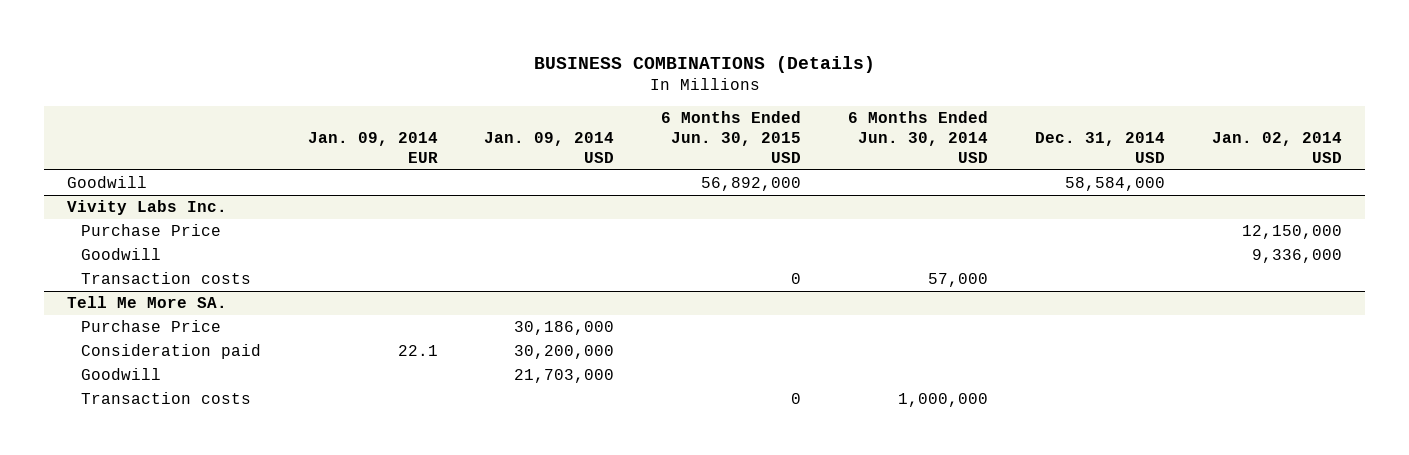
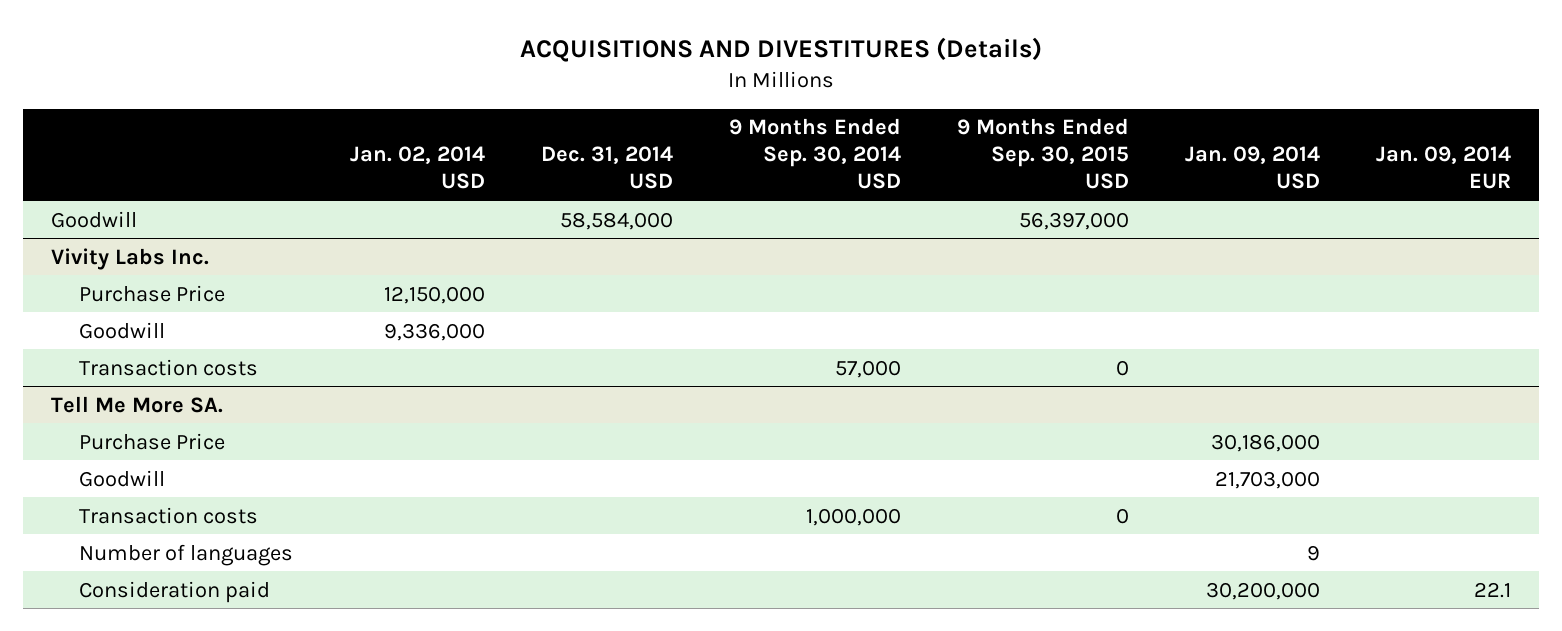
- BUSINESS COMBINATIONS (Details)
+ ACQUISITIONS AND DIVESTITURES (Details)
- | Jan. 09, 2014 EUR | Jan. 09, 2014 USD | 6 Months Ended Jun. 30, 2015 USD | 6 Months Ended Jun. 30, 2014 USD | Dec. 31, 2014 USD | Jan. 02, 2014 USD
+ | Jan. 02, 2014 USD | Dec. 31, 2014 USD | 9 Months Ended Sep. 30, 2014 USD | 9 Months Ended Sep. 30, 2015 USD | Jan. 09, 2014 USD | Jan. 09, 2014 EUR
@ Tell Me More SA.
+ Number of languages | | | | | 9 |
moved down: Consideration paid | | | | | 30,200,000 | 22.1

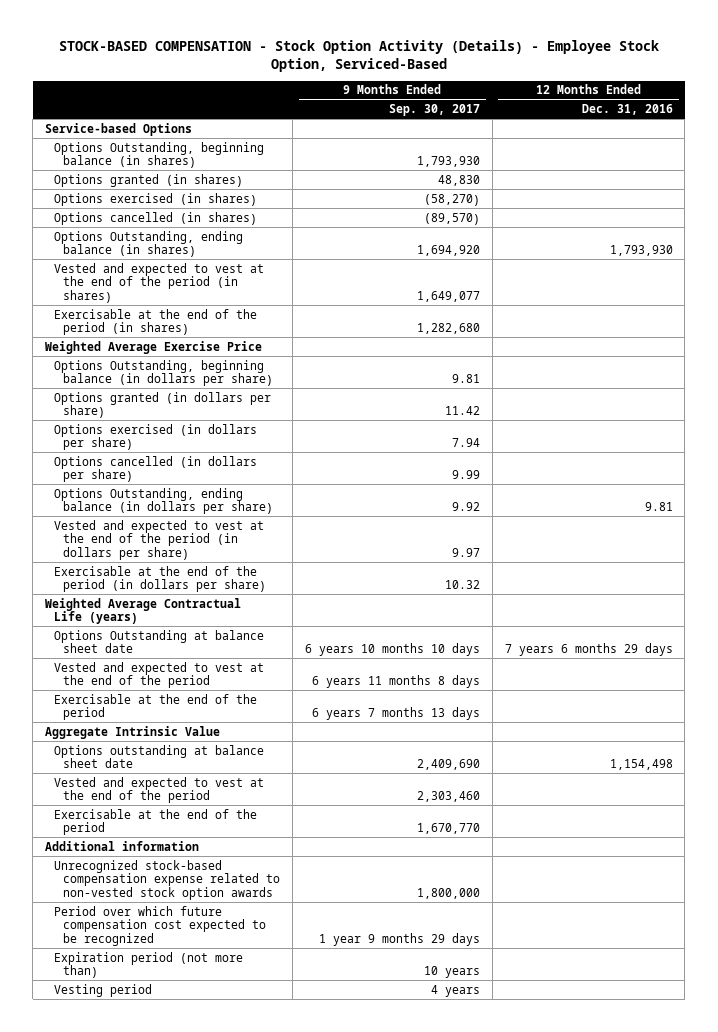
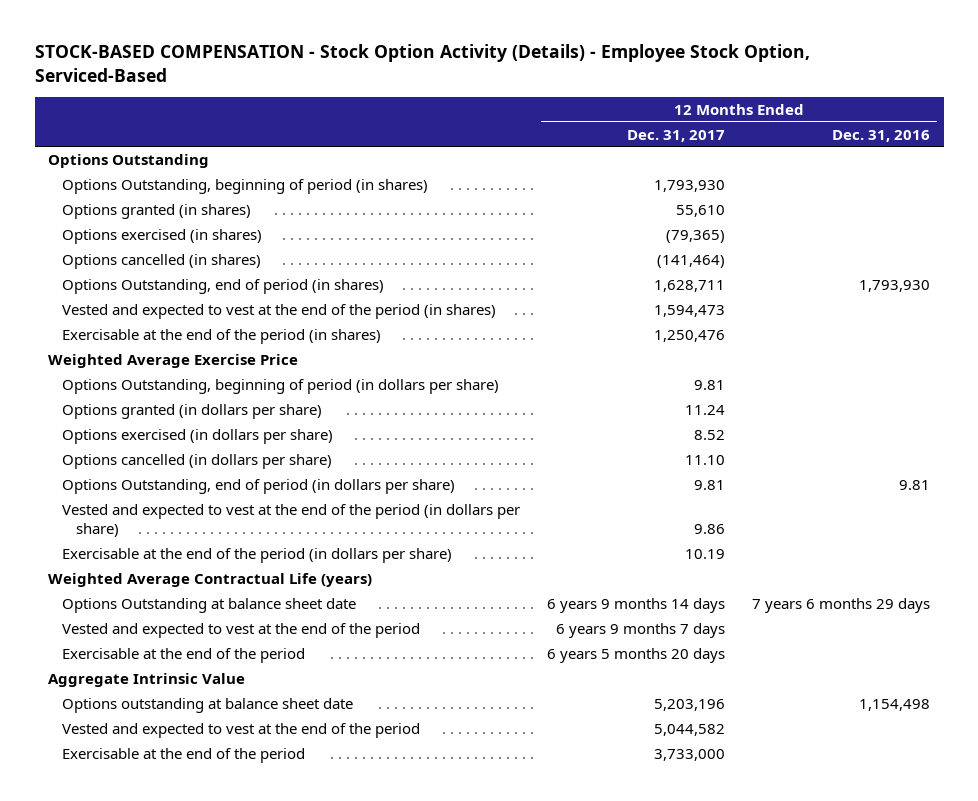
- | 9 Months Ended Sep. 30, 2017 | 12 Months Ended Dec. 31, 2016
+ | 12 Months Ended Dec. 31, 2017 | 12 Months Ended Dec. 31, 2016
- Service-based Options
- Options Outstanding, beginning balance (in shares) | 1,793,930 |
+ Options Outstanding
+ Options Outstanding, beginning of period (in shares) | 1,793,930 |
- Options Outstanding, ending balance (in shares) | 1,694,920 | 1,793,930
+ Options Outstanding, end of period (in shares) | 1,628,711 | 1,793,930
- Options Outstanding, beginning balance (in dollars per share) | 9.81 |
+ Options Outstanding, beginning of period (in dollars per share) | 9.81 |
- Options Outstanding, ending balance (in dollars per share) | 9.92 | 9.81
+ Options Outstanding, end of period (in dollars per share) | 9.81 | 9.81
- Additional information
- Unrecognized stock-based compensation expense related to non-vested stock option awards | 1,800,000 |
- Period over which future compensation cost expected to be recognized | 1 year 9 months 29 days |
- Expiration period (not more than) | 10 years |
- Vesting period | 4 years |

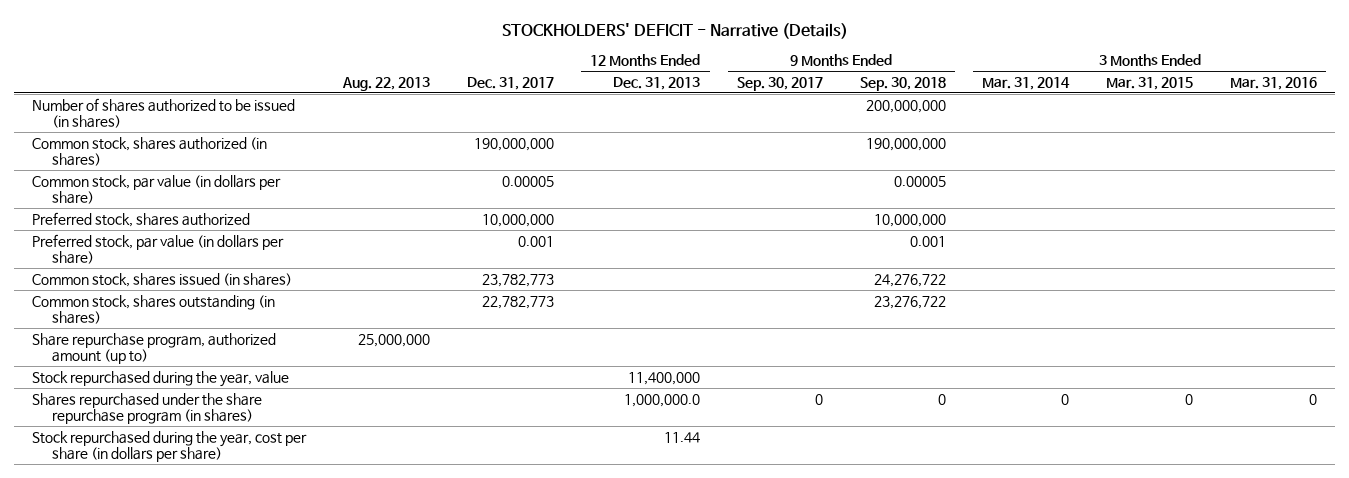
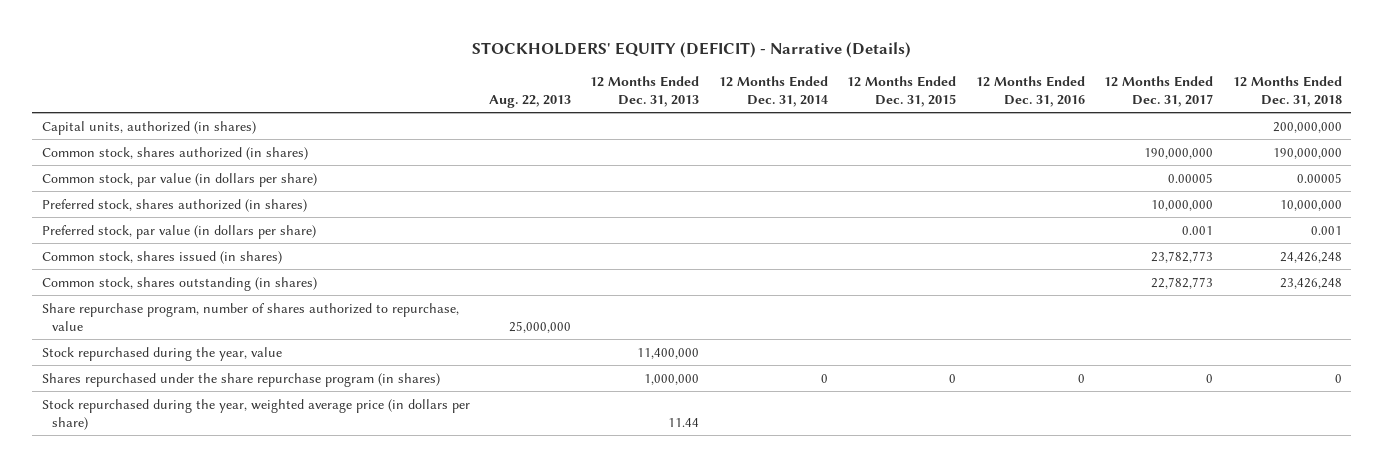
- STOCKHOLDERS' DEFICIT - Narrative (Details)
+ STOCKHOLDERS' EQUITY (DEFICIT) - Narrative (Details)
- | Aug. 22, 2013 | Dec. 31, 2017 | 12 Months Ended Dec. 31, 2013 | 9 Months Ended Sep. 30, 2017 | 9 Months Ended Sep. 30, 2018 | 3 Months Ended Mar. 31, 2014 | 3 Months Ended Mar. 31, 2015 | 3 Months Ended Mar. 31, 2016
+ | Aug. 22, 2013 | 12 Months Ended Dec. 31, 2013 | 12 Months Ended Dec. 31, 2014 | 12 Months Ended Dec. 31, 2015 | 12 Months Ended Dec. 31, 2016 | 12 Months Ended Dec. 31, 2017 | 12 Months Ended Dec. 31, 2018
- Number of shares authorized to be issued (in shares) | | | | | 200,000,000 | | |
+ Capital units, authorized (in shares) | | | | | | | 200,000,000
- Preferred stock, shares authorized | | 10,000,000 | | | 10,000,000 | | |
+ Preferred stock, shares authorized (in shares) | | | | | | 10,000,000 | 10,000,000
- Share repurchase program, authorized amount (up to) | 25,000,000 | | | | | | |
+ Share repurchase program, number of shares authorized to repurchase, value | 25,000,000 | | | | | |
- Shares repurchased under the share repurchase program (in shares) | | | 1,000,000.0 | 0 | 0 | 0 | 0 | 0
- Stock repurchased during the year, cost per share (in dollars per share) | | | 11.44 | | | | |
+ Shares repurchased under the share repurchase program (in shares) | | 1,000,000 | 0 | 0 | 0 | 0 | 0
+ Stock repurchased during the year, weighted average price (in dollars per share) | | 11.44 | | | | |

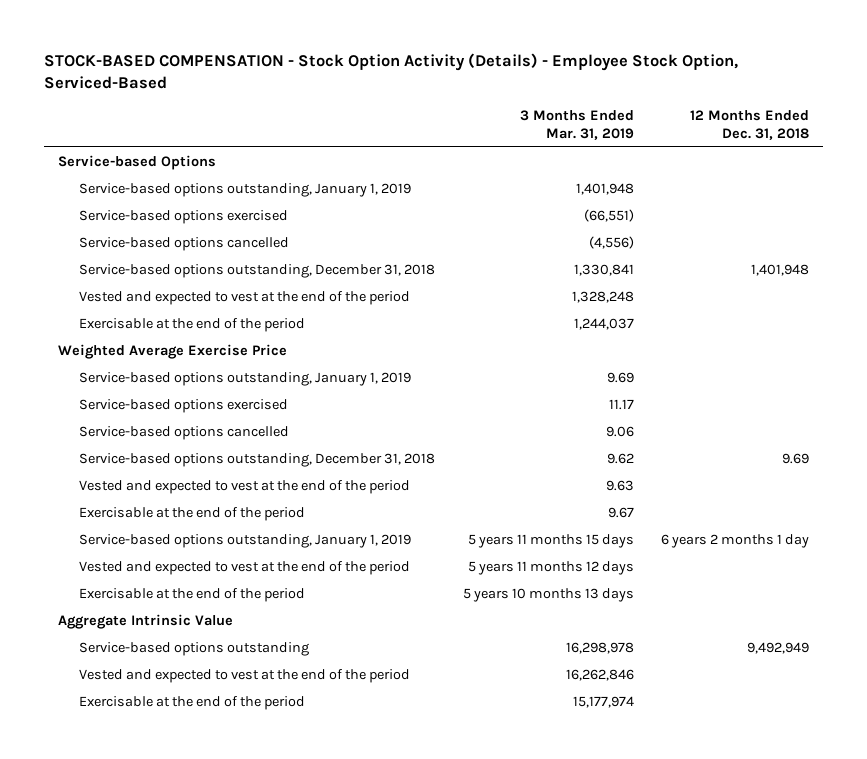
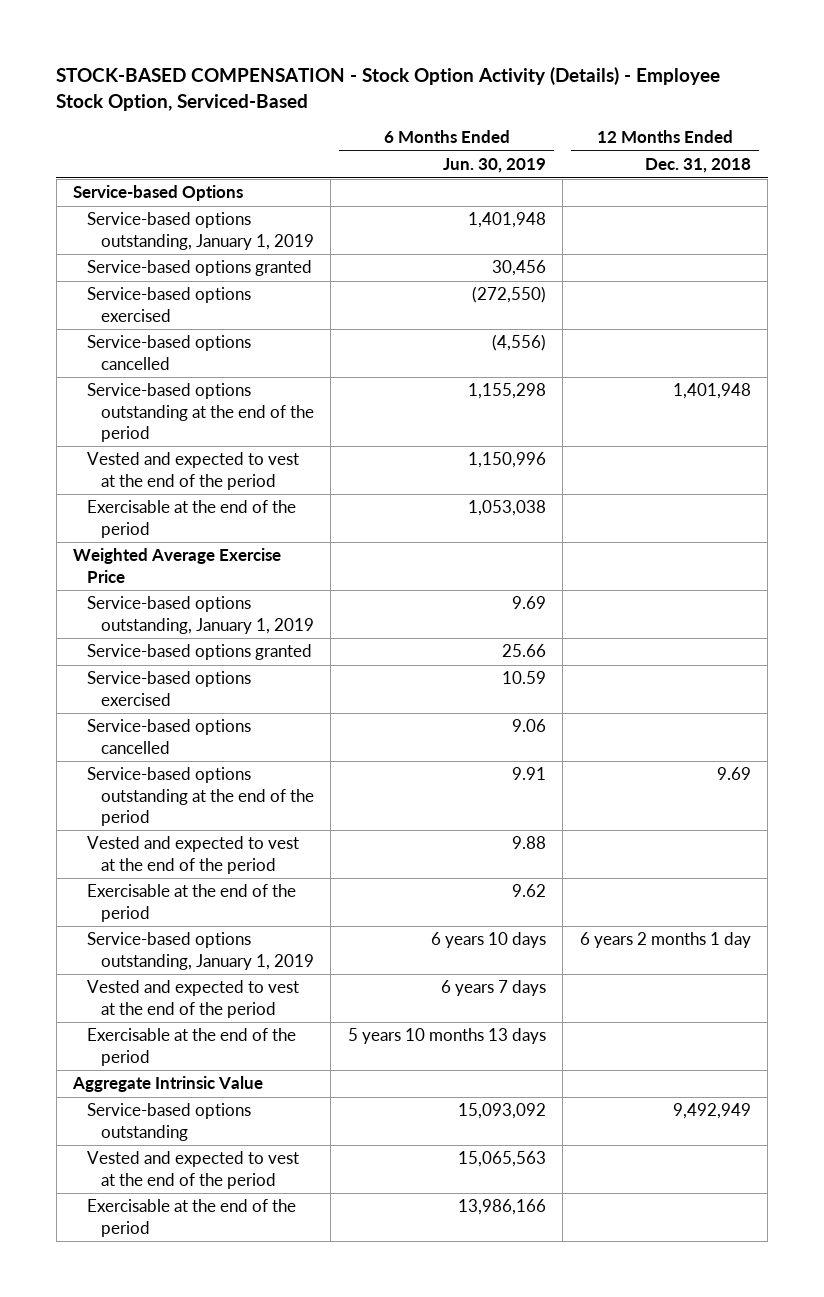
- | 3 Months Ended Mar. 31, 2019 | 12 Months Ended Dec. 31, 2018
+ | 6 Months Ended Jun. 30, 2019 | 12 Months Ended Dec. 31, 2018
+ Service-based options granted | 30,456 |
- Service-based options outstanding, December 31, 2018 | 1,330,841 | 1,401,948
+ Service-based options outstanding at the end of the period | 1,155,298 | 1,401,948
+ Service-based options granted | 25.66 |
- Service-based options outstanding, December 31, 2018 | 9.62 | 9.69
+ Service-based options outstanding at the end of the period | 9.91 | 9.69

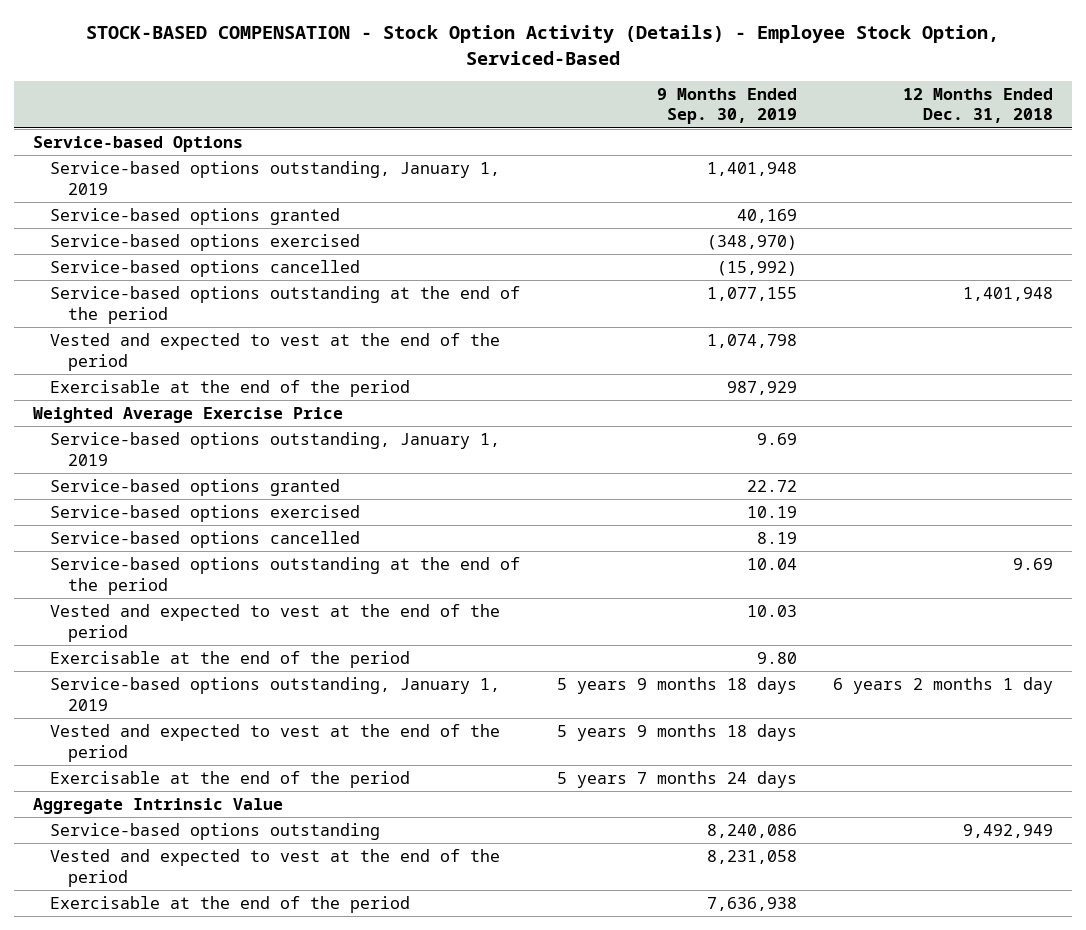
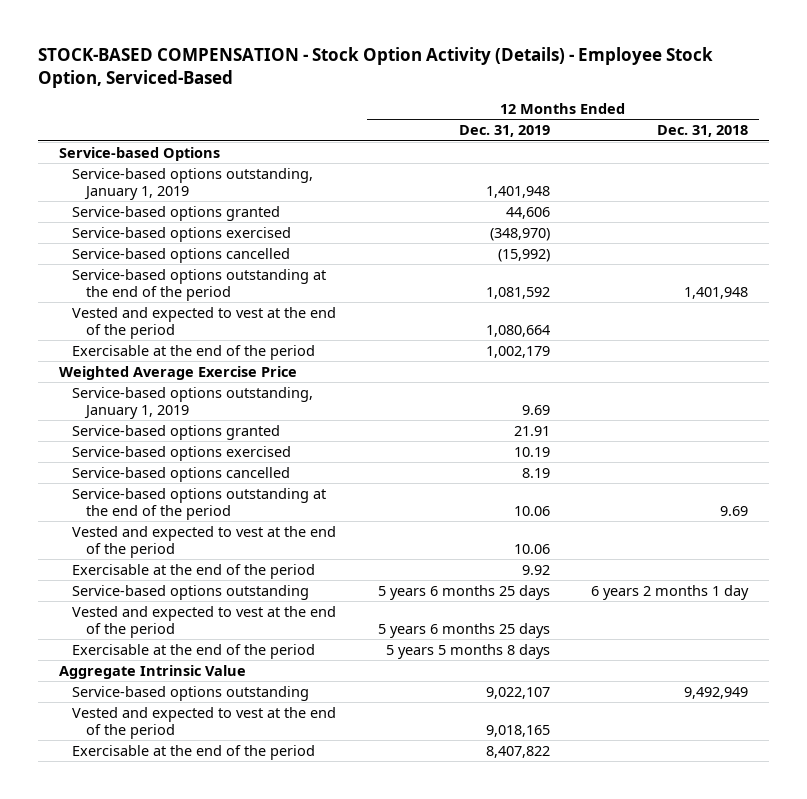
- | 9 Months Ended Sep. 30, 2019 | 12 Months Ended Dec. 31, 2018
+ | 12 Months Ended Dec. 31, 2019 | 12 Months Ended Dec. 31, 2018
- Service-based options outstanding, January 1, 2019 | 5 years 9 months 18 days | 6 years 2 months 1 day
+ Service-based options outstanding | 5 years 6 months 25 days | 6 years 2 months 1 day

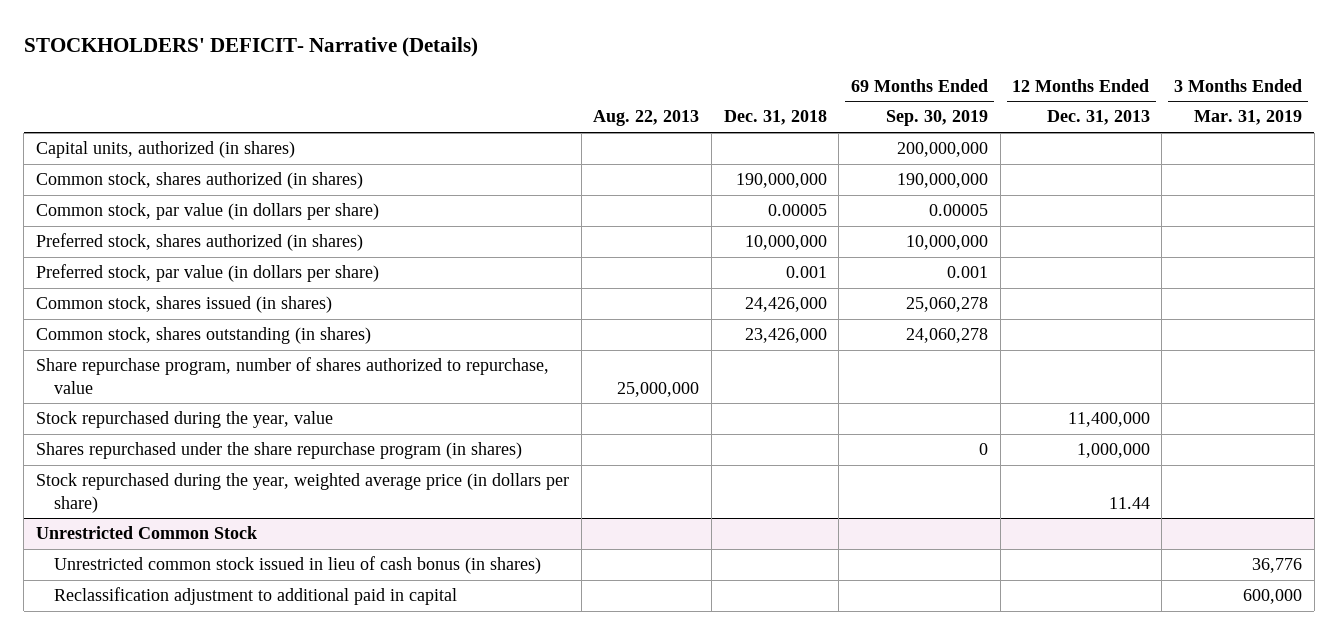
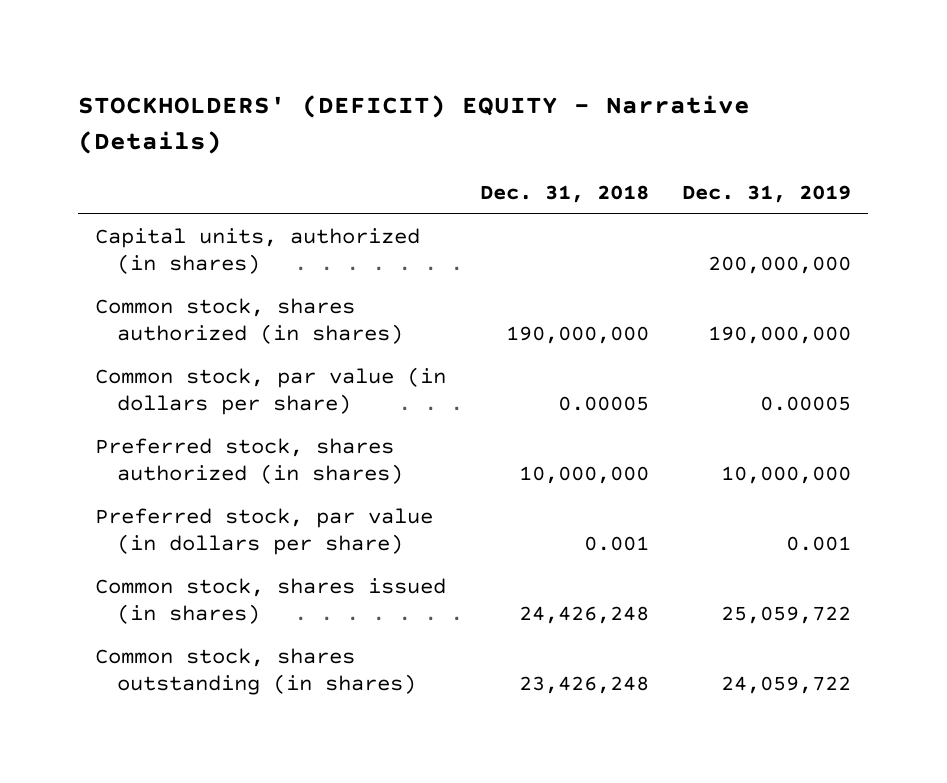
- STOCKHOLDERS' DEFICIT- Narrative (Details)
+ STOCKHOLDERS' (DEFICIT) EQUITY - Narrative (Details)
- | Aug. 22, 2013 | Dec. 31, 2018 | 69 Months Ended Sep. 30, 2019 | 12 Months Ended Dec. 31, 2013 | 3 Months Ended Mar. 31, 2019
+ | Dec. 31, 2018 | Dec. 31, 2019
- Common stock, shares issued (in shares) | | 24,426,000 | 25,060,278 | |
- Common stock, shares outstanding (in shares) | | 23,426,000 | 24,060,278 | |
- Share repurchase program, number of shares authorized to repurchase, value | 25,000,000 | | | |
- Stock repurchased during the year, value | | | | 11,400,000 |
- Shares repurchased under the share repurchase program (in shares) | | | 0 | 1,000,000 |
- Stock repurchased during the year, weighted average price (in dollars per share) | | | | 11.44 |
- Unrestricted Common Stock
- Unrestricted common stock issued in lieu of cash bonus (in shares) | | | | | 36,776
- Reclassification adjustment to additional paid in capital | | | | | 600,000
+ Common stock, shares issued (in shares) | 24,426,248 | 25,059,722
+ Common stock, shares outstanding (in shares) | 23,426,248 | 24,059,722

